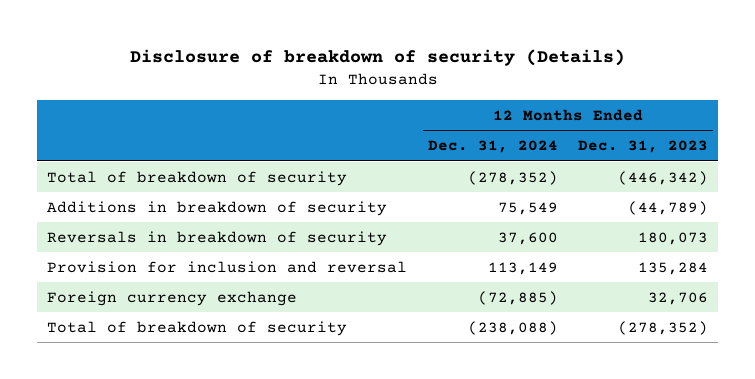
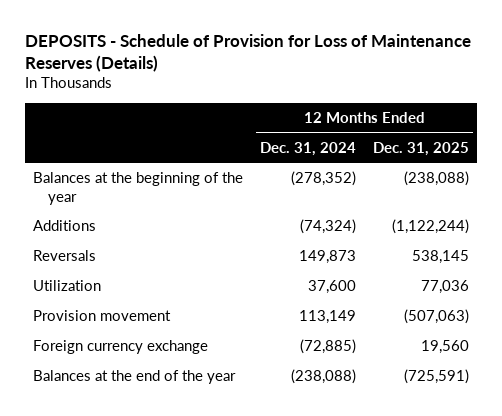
- Disclosure of breakdown of security (Details)
+ DEPOSITS - Schedule of Provision for Loss of Maintenance Reserves (Details)
- | 12 Months Ended Dec. 31, 2024 | 12 Months Ended Dec. 31, 2023
+ | 12 Months Ended Dec. 31, 2024 | 12 Months Ended Dec. 31, 2025
- Total of breakdown of security | (278,352) | (446,342)
- Additions in breakdown of security | 75,549 | (44,789)
- Reversals in breakdown of security | 37,600 | 180,073
- Provision for inclusion and reversal | 113,149 | 135,284
+ Balances at the beginning of the year | (278,352) | (238,088)
+ Additions | (74,324) | (1,122,244)
+ Reversals | 149,873 | 538,145
+ Utilization | 37,600 | 77,036
+ Provision movement | 113,149 | (507,063)
- Total of breakdown of security | (238,088) | (278,352)
+ Balances at the end of the year | (238,088) | (725,591)

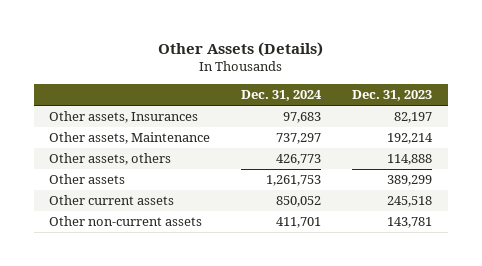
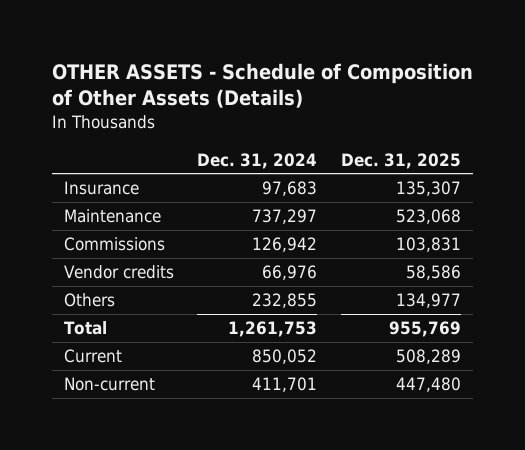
- Other Assets (Details)
+ OTHER ASSETS - Schedule of Composition of Other Assets (Details)
- | Dec. 31, 2024 | Dec. 31, 2023
+ | Dec. 31, 2024 | Dec. 31, 2025
- Other assets, Insurances | 97,683 | 82,197
- Other assets, Maintenance | 737,297 | 192,214
- Other assets, others | 426,773 | 114,888
- Other assets | 1,261,753 | 389,299
- Other current assets | 850,052 | 245,518
- Other non-current assets | 411,701 | 143,781
+ Insurance | 97,683 | 135,307
+ Maintenance | 737,297 | 523,068
+ Commissions | 126,942 | 103,831
+ Vendor credits | 66,976 | 58,586
+ Others | 232,855 | 134,977
+ Total | 1,261,753 | 955,769
+ Current | 850,052 | 508,289
+ Non-current | 411,701 | 447,480

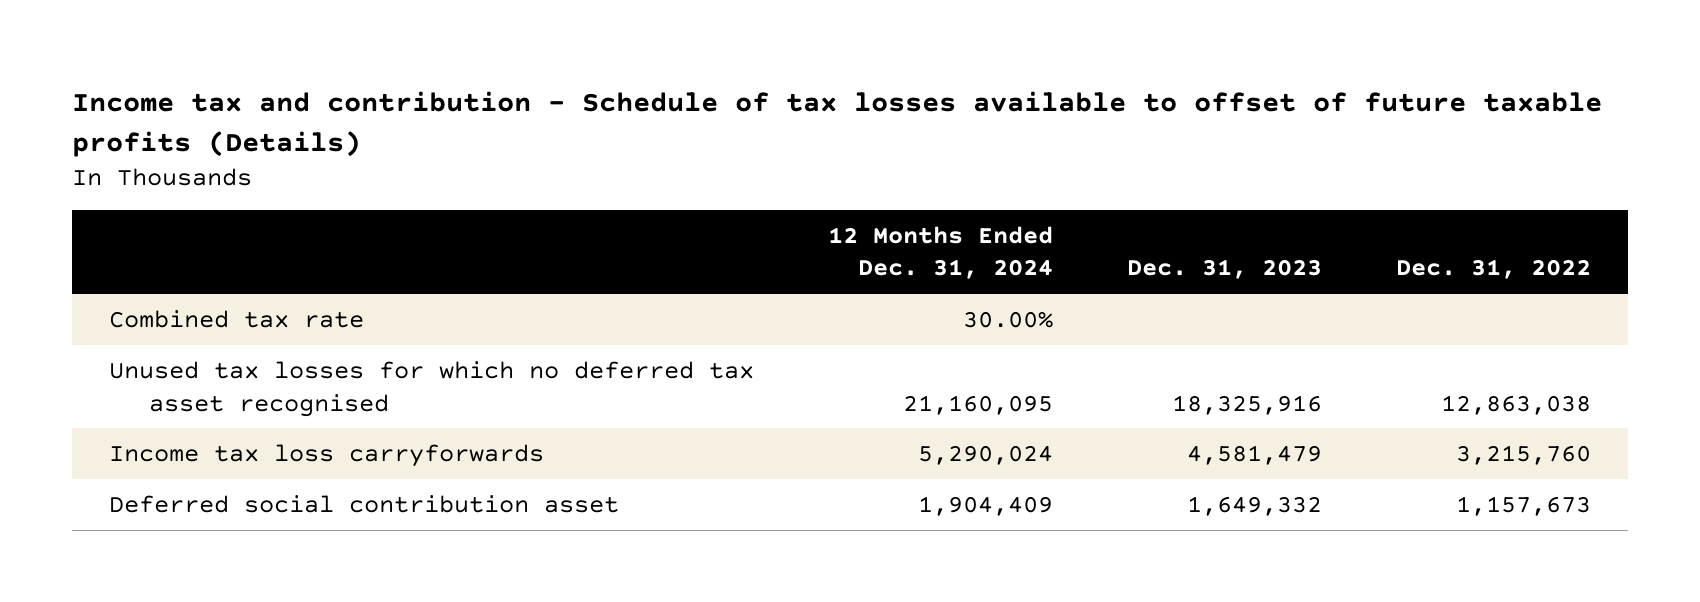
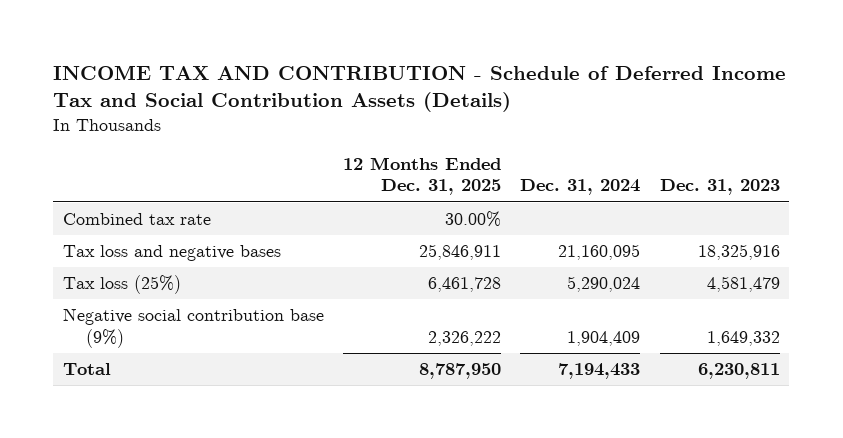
- Income tax and contribution - Schedule of tax losses available to offset of future taxable profits (Details)
+ INCOME TAX AND CONTRIBUTION - Schedule of Deferred Income Tax and Social Contribution Assets (Details)
- | 12 Months Ended Dec. 31, 2024 | Dec. 31, 2023 | Dec. 31, 2022
+ | 12 Months Ended Dec. 31, 2025 | Dec. 31, 2024 | Dec. 31, 2023
- Unused tax losses for which no deferred tax asset recognised | 21,160,095 | 18,325,916 | 12,863,038
- Income tax loss carryforwards | 5,290,024 | 4,581,479 | 3,215,760
- Deferred social contribution asset | 1,904,409 | 1,649,332 | 1,157,673
+ Tax loss and negative bases | 25,846,911 | 21,160,095 | 18,325,916
+ Tax loss (25%) | 6,461,728 | 5,290,024 | 4,581,479
+ Negative social contribution base (9%) | 2,326,222 | 1,904,409 | 1,649,332
+ Total | 8,787,950 | 7,194,433 | 6,230,811

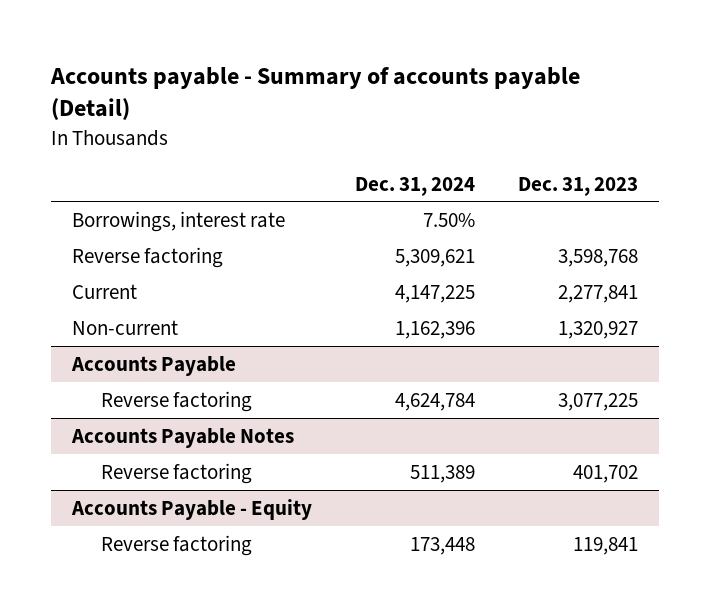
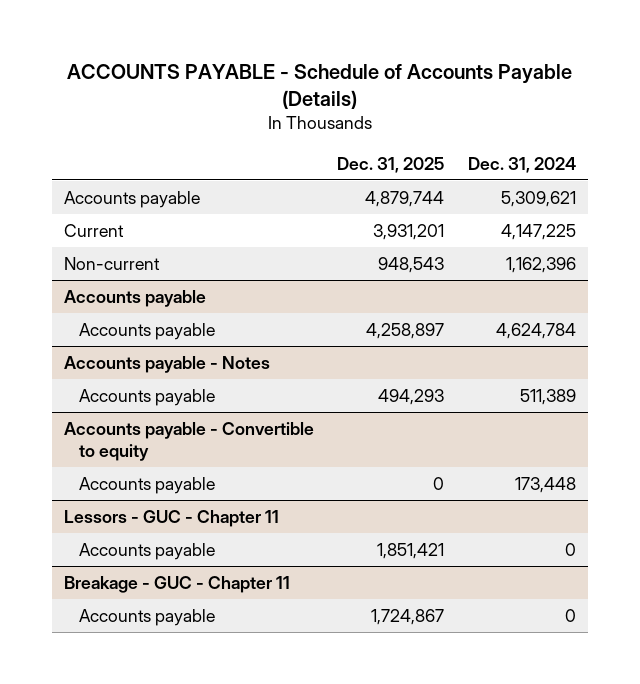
- Accounts payable - Summary of accounts payable (Detail)
+ ACCOUNTS PAYABLE - Schedule of Accounts Payable (Details)
- | Dec. 31, 2024 | Dec. 31, 2023
+ | Dec. 31, 2025 | Dec. 31, 2024
- Borrowings, interest rate | 7.50% |
- Reverse factoring | 5,309,621 | 3,598,768
+ Accounts payable | 4,879,744 | 5,309,621
- Accounts Payable
- Reverse factoring | 4,624,784 | 3,077,225
- Accounts Payable Notes
- Reverse factoring | 511,389 | 401,702
- Accounts Payable - Equity
- Reverse factoring | 173,448 | 119,841
+ Accounts payable
+ Accounts payable | 4,258,897 | 4,624,784
+ Accounts payable - Notes
+ Accounts payable | 494,293 | 511,389
+ Accounts payable - Convertible to equity
+ Accounts payable | 0 | 173,448
+ Lessors - GUC - Chapter 11
+ Accounts payable | 1,851,421 | 0
+ Breakage - GUC - Chapter 11
+ Accounts payable | 1,724,867 | 0

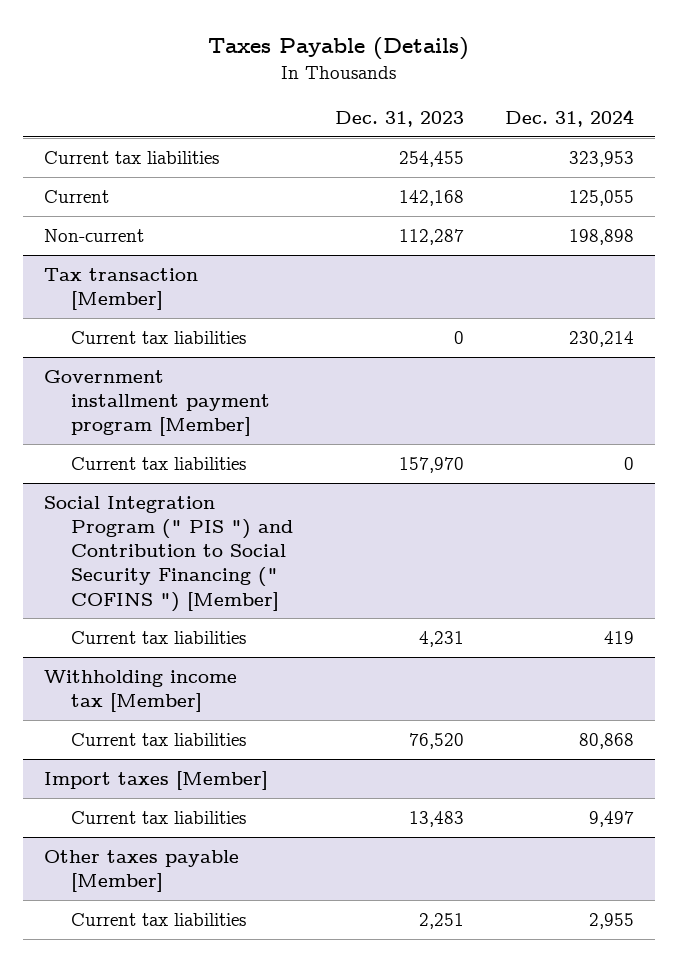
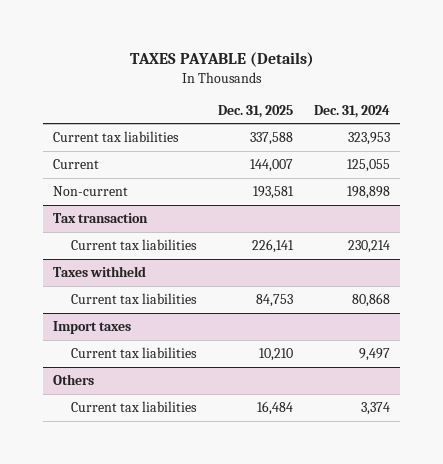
- Taxes Payable (Details)
+ TAXES PAYABLE (Details)
- | Dec. 31, 2023 | Dec. 31, 2024
+ | Dec. 31, 2025 | Dec. 31, 2024
- Tax transaction [Member]
+ Tax transaction
- Government installment payment program [Member]
- Current tax liabilities | 157,970 | 0
- Social Integration Program (" PIS ") and Contribution to Social Security Financing (" COFINS ") [Member]
- Current tax liabilities | 4,231 | 419
- Withholding income tax [Member]
+ Taxes withheld
- Import taxes [Member]
+ Import taxes
- Other taxes payable [Member]
- Current tax liabilities | 2,251 | 2,955
+ Others
+ Current tax liabilities | 16,484 | 3,374

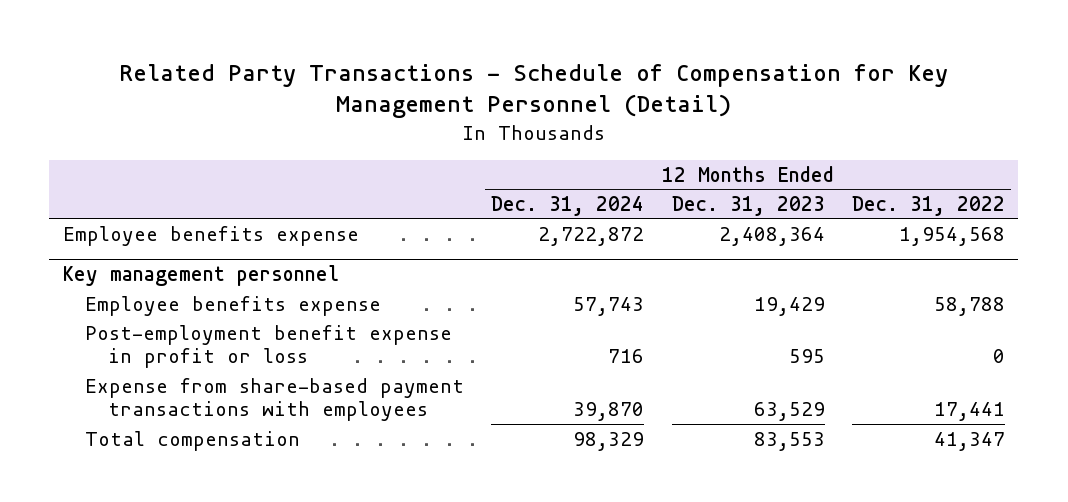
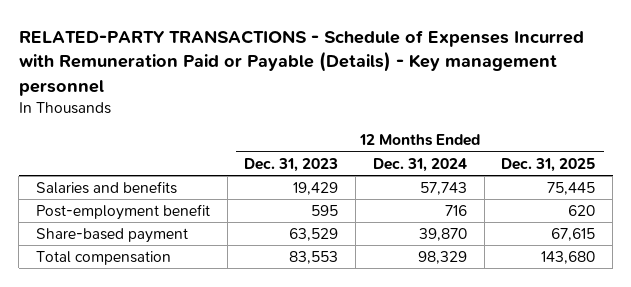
- Related Party Transactions - Schedule of Compensation for Key Management Personnel (Detail)
+ RELATED-PARTY TRANSACTIONS - Schedule of Expenses Incurred with Remuneration Paid or Payable (Details) - Key management personnel
- | 12 Months Ended Dec. 31, 2024 | 12 Months Ended Dec. 31, 2023 | 12 Months Ended Dec. 31, 2022
+ | 12 Months Ended Dec. 31, 2023 | 12 Months Ended Dec. 31, 2024 | 12 Months Ended Dec. 31, 2025
- Employee benefits expense | 2,722,872 | 2,408,364 | 1,954,568
- Key management personnel
- Employee benefits expense | 57,743 | 19,429 | 58,788
- Post-employment benefit expense in profit or loss | 716 | 595 | 0
- Expense from share-based payment transactions with employees | 39,870 | 63,529 | 17,441
+ Salaries and benefits | 19,429 | 57,743 | 75,445
+ Post-employment benefit | 595 | 716 | 620
+ Share-based payment | 63,529 | 39,870 | 67,615

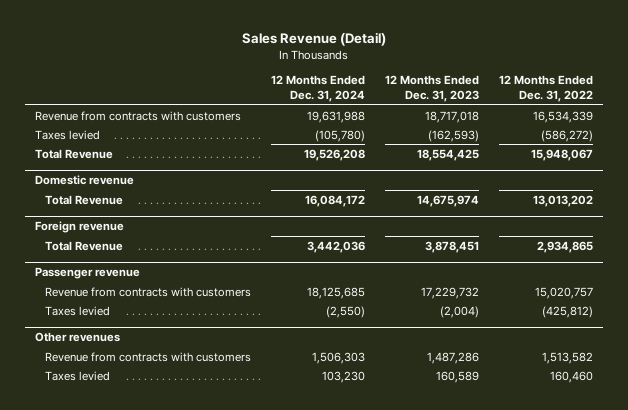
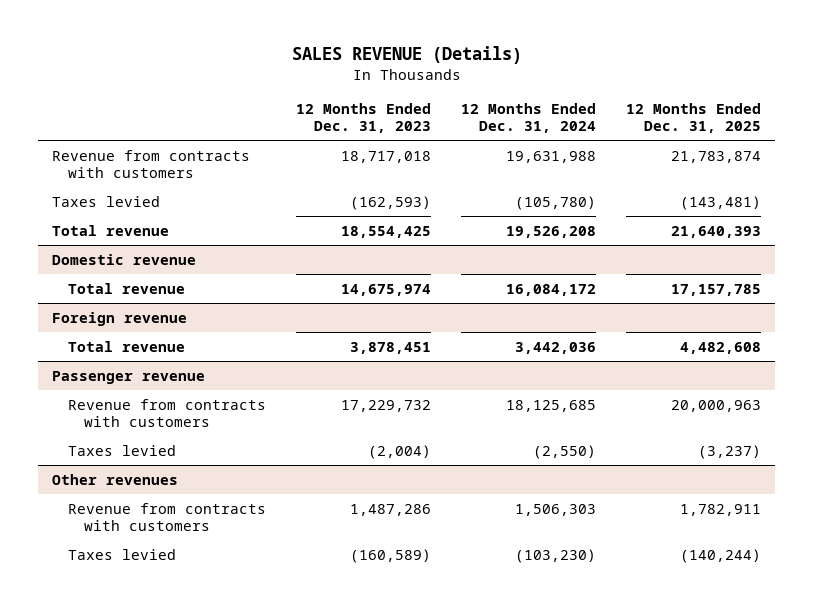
- Sales Revenue (Detail)
+ SALES REVENUE (Details)
- | 12 Months Ended Dec. 31, 2024 | 12 Months Ended Dec. 31, 2023 | 12 Months Ended Dec. 31, 2022
+ | 12 Months Ended Dec. 31, 2023 | 12 Months Ended Dec. 31, 2024 | 12 Months Ended Dec. 31, 2025
- Total Revenue | 19,526,208 | 18,554,425 | 15,948,067
+ Total revenue | 18,554,425 | 19,526,208 | 21,640,393
@ Domestic revenue
- Total Revenue | 16,084,172 | 14,675,974 | 13,013,202
+ Total revenue | 14,675,974 | 16,084,172 | 17,157,785
@ Foreign revenue
- Total Revenue | 3,442,036 | 3,878,451 | 2,934,865
+ Total revenue | 3,878,451 | 3,442,036 | 4,482,608
@ Other revenues
- Taxes levied | 103,230 | 160,589 | 160,460
+ Taxes levied | (160,589) | (103,230) | (140,244)

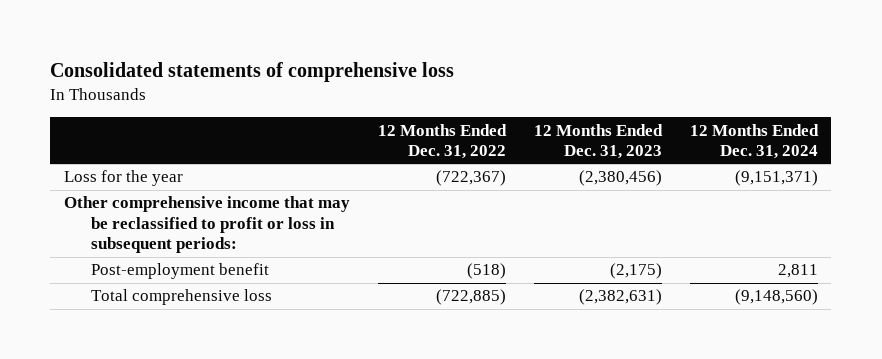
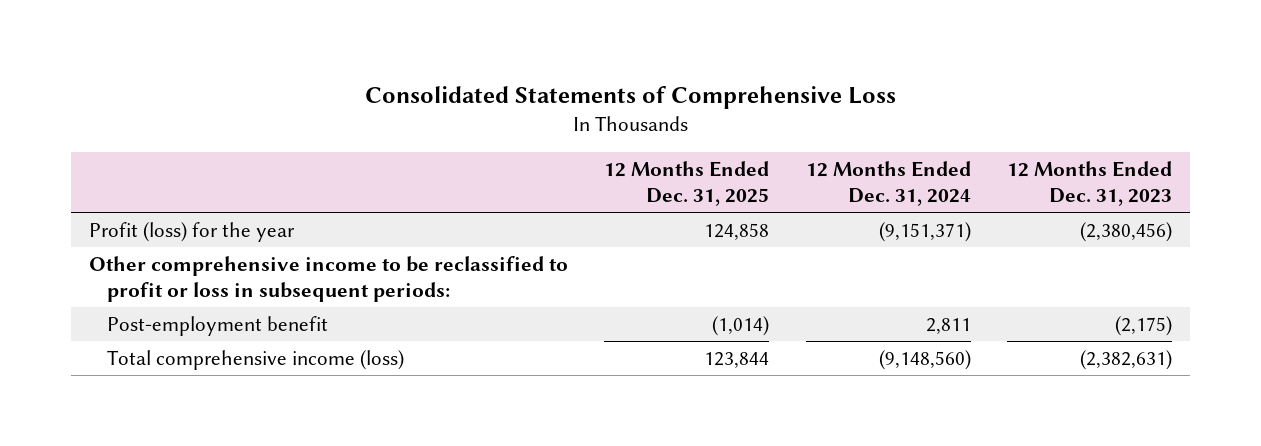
- Consolidated statements of comprehensive loss
+ Consolidated Statements of Comprehensive Loss
- | 12 Months Ended Dec. 31, 2022 | 12 Months Ended Dec. 31, 2023 | 12 Months Ended Dec. 31, 2024
+ | 12 Months Ended Dec. 31, 2025 | 12 Months Ended Dec. 31, 2024 | 12 Months Ended Dec. 31, 2023
- Loss for the year | (722,367) | (2,380,456) | (9,151,371)
- Other comprehensive income that may be reclassified to profit or loss in subsequent periods:
+ Profit (loss) for the year | 124,858 | (9,151,371) | (2,380,456)
+ Other comprehensive income to be reclassified to profit or loss in subsequent periods:
- Total comprehensive loss | (722,885) | (2,382,631) | (9,148,560)
+ Total comprehensive income (loss) | 123,844 | (9,148,560) | (2,382,631)

